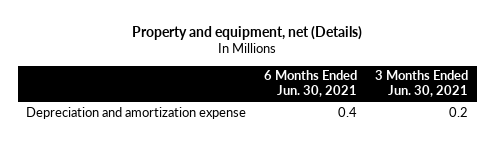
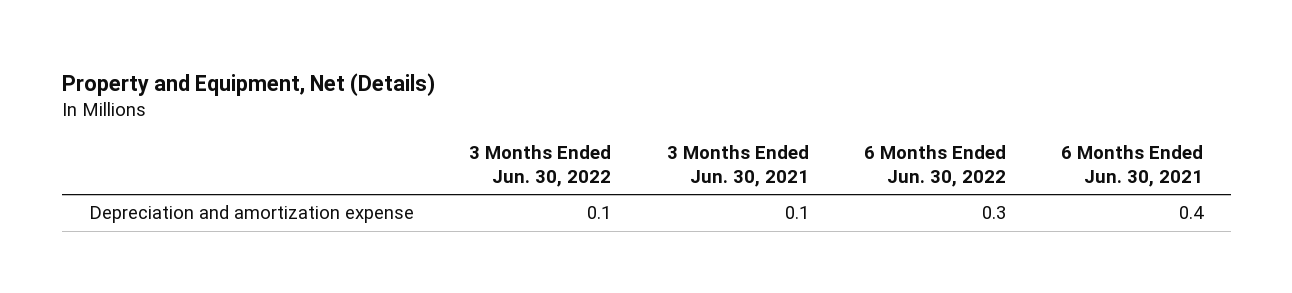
- Property and equipment, net (Details)
+ Property and Equipment, Net (Details)
- | 6 Months Ended Jun. 30, 2021 | 3 Months Ended Jun. 30, 2021
+ | 3 Months Ended Jun. 30, 2022 | 3 Months Ended Jun. 30, 2021 | 6 Months Ended Jun. 30, 2022 | 6 Months Ended Jun. 30, 2021
- Depreciation and amortization expense | 0.4 | 0.2
+ Depreciation and amortization expense | 0.1 | 0.1 | 0.3 | 0.4

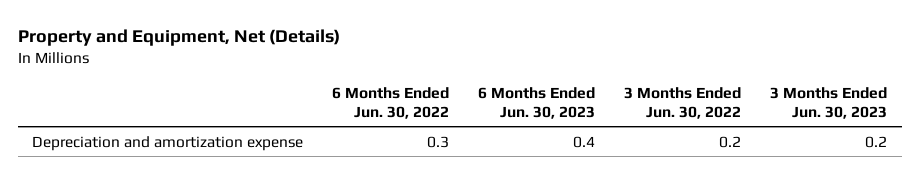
- | 3 Months Ended Jun. 30, 2022 | 3 Months Ended Jun. 30, 2021 | 6 Months Ended Jun. 30, 2022 | 6 Months Ended Jun. 30, 2021
+ | 6 Months Ended Jun. 30, 2022 | 6 Months Ended Jun. 30, 2023 | 3 Months Ended Jun. 30, 2022 | 3 Months Ended Jun. 30, 2023
- Depreciation and amortization expense | 0.1 | 0.1 | 0.3 | 0.4
+ Depreciation and amortization expense | 0.3 | 0.4 | 0.2 | 0.2

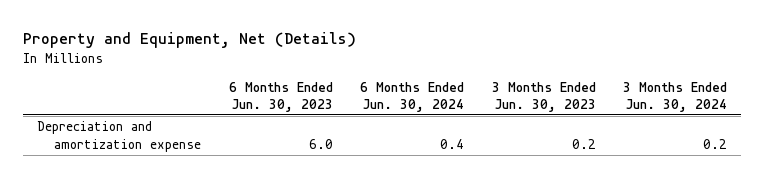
- | 6 Months Ended Jun. 30, 2022 | 6 Months Ended Jun. 30, 2023 | 3 Months Ended Jun. 30, 2022 | 3 Months Ended Jun. 30, 2023
+ | 6 Months Ended Jun. 30, 2023 | 6 Months Ended Jun. 30, 2024 | 3 Months Ended Jun. 30, 2023 | 3 Months Ended Jun. 30, 2024
- Depreciation and amortization expense | 0.3 | 0.4 | 0.2 | 0.2
+ Depreciation and amortization expense | 6.0 | 0.4 | 0.2 | 0.2

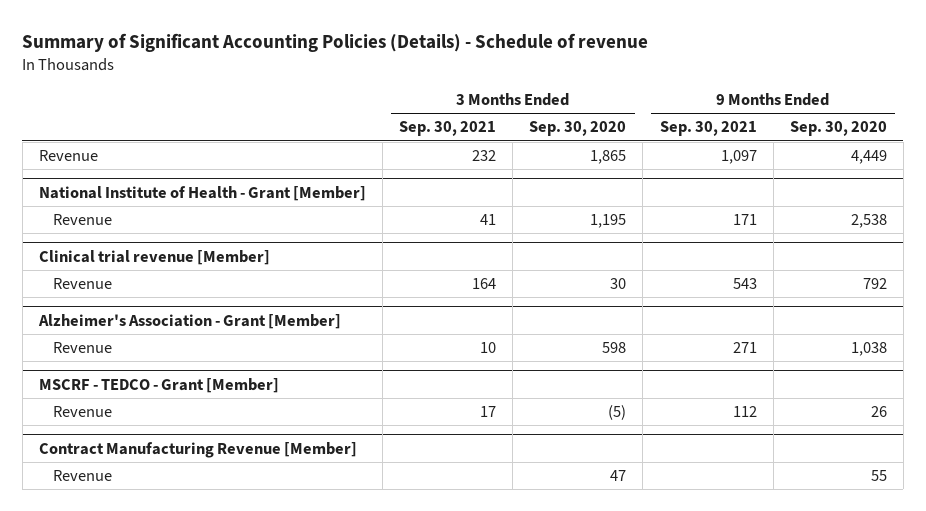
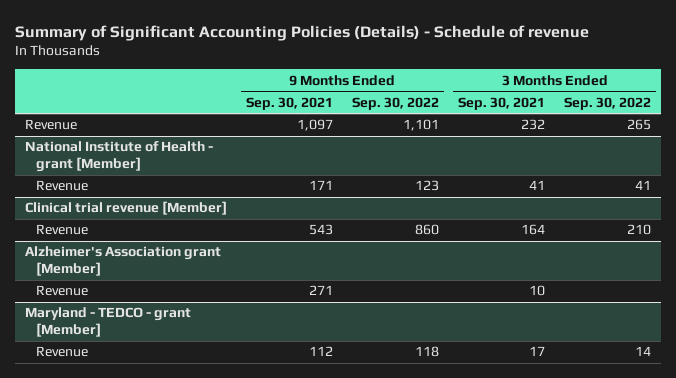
- | 3 Months Ended Sep. 30, 2021 | 3 Months Ended Sep. 30, 2020 | 9 Months Ended Sep. 30, 2021 | 9 Months Ended Sep. 30, 2020
+ | 9 Months Ended Sep. 30, 2021 | 9 Months Ended Sep. 30, 2022 | 3 Months Ended Sep. 30, 2021 | 3 Months Ended Sep. 30, 2022
- National Institute of Health - Grant [Member]
+ National Institute of Health - grant [Member]
- Alzheimer's Association - Grant [Member]
+ Alzheimer's Association grant [Member]
- MSCRF - TEDCO - Grant [Member]
+ Maryland - TEDCO - grant [Member]
- Contract Manufacturing Revenue [Member]
- Revenue | | 47 | | 55

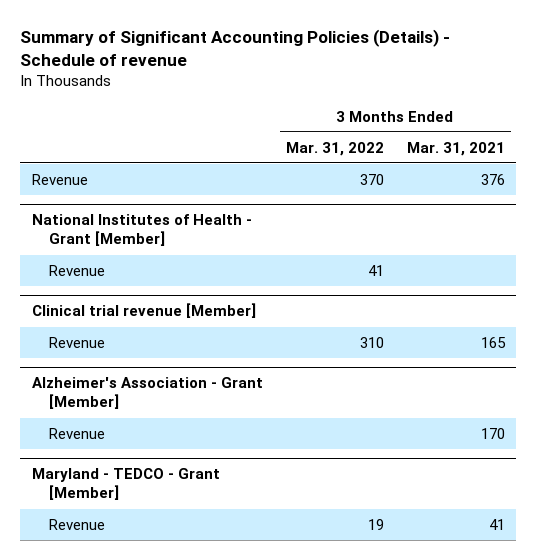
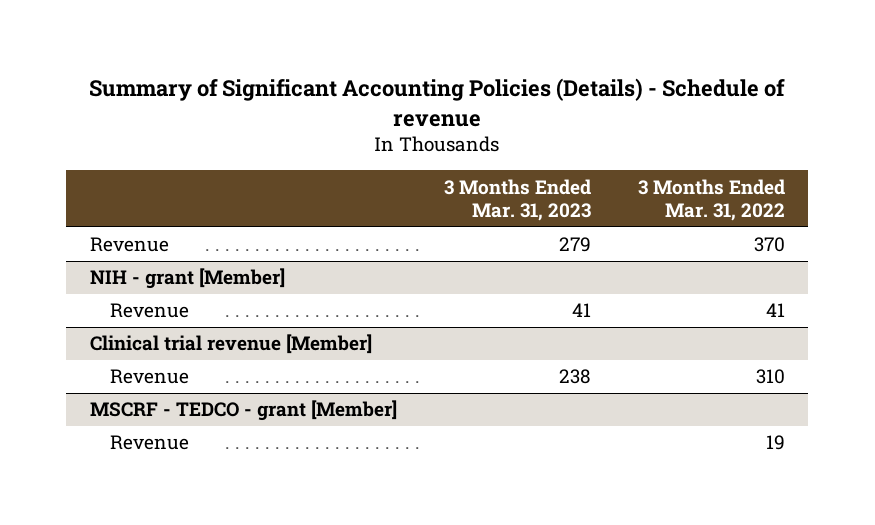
- | 3 Months Ended Mar. 31, 2022 | 3 Months Ended Mar. 31, 2021
+ | 3 Months Ended Mar. 31, 2023 | 3 Months Ended Mar. 31, 2022
- National Institutes of Health - Grant [Member]
+ NIH - grant [Member]
- Alzheimer's Association - Grant [Member]
- Revenue | | 170
- Maryland - TEDCO - Grant [Member]
+ MSCRF - TEDCO - grant [Member]

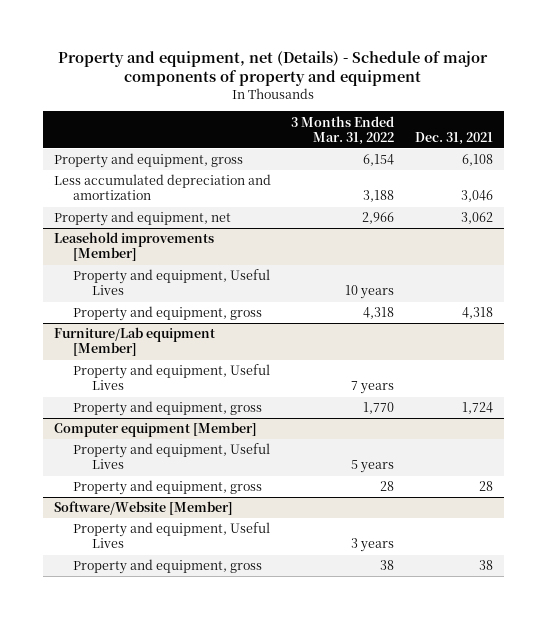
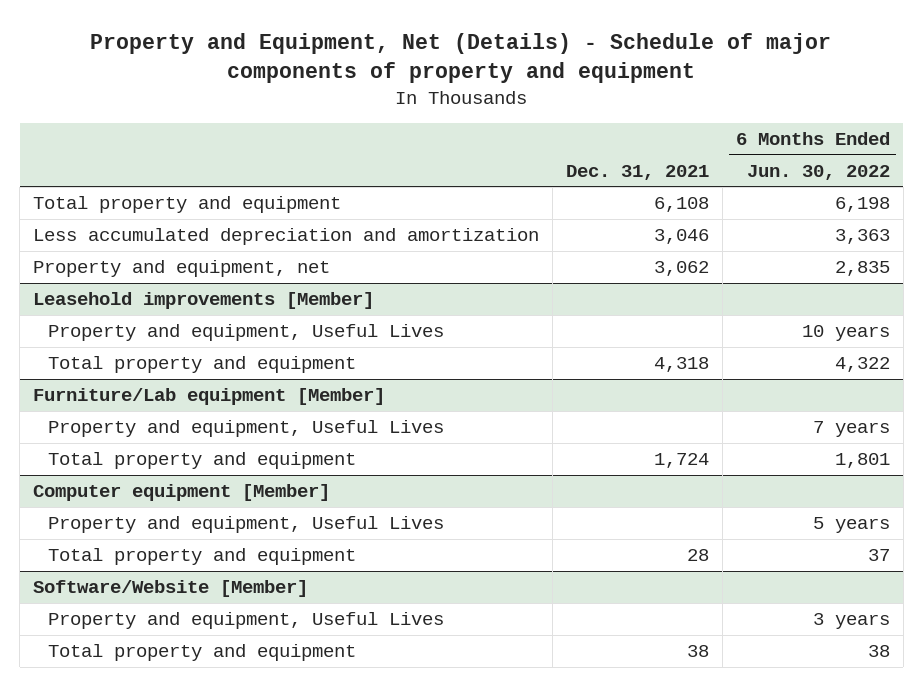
- Property and equipment, net (Details) - Schedule of major components of property and equipment
+ Property and Equipment, Net (Details) - Schedule of major components of property and equipment
- | 3 Months Ended Mar. 31, 2022 | Dec. 31, 2021
+ | Dec. 31, 2021 | 6 Months Ended Jun. 30, 2022
- Property and equipment, gross | 6,154 | 6,108
+ Total property and equipment | 6,108 | 6,198
@ Leasehold improvements [Member]
- Property and equipment, gross | 4,318 | 4,318
+ Total property and equipment | 4,318 | 4,322
@ Furniture/Lab equipment [Member]
- Property and equipment, gross | 1,770 | 1,724
+ Total property and equipment | 1,724 | 1,801
@ Computer equipment [Member]
- Property and equipment, gross | 28 | 28
+ Total property and equipment | 28 | 37
@ Software/Website [Member]
- Property and equipment, gross | 38 | 38
+ Total property and equipment | 38 | 38

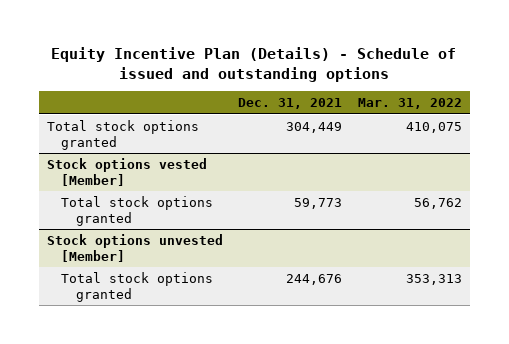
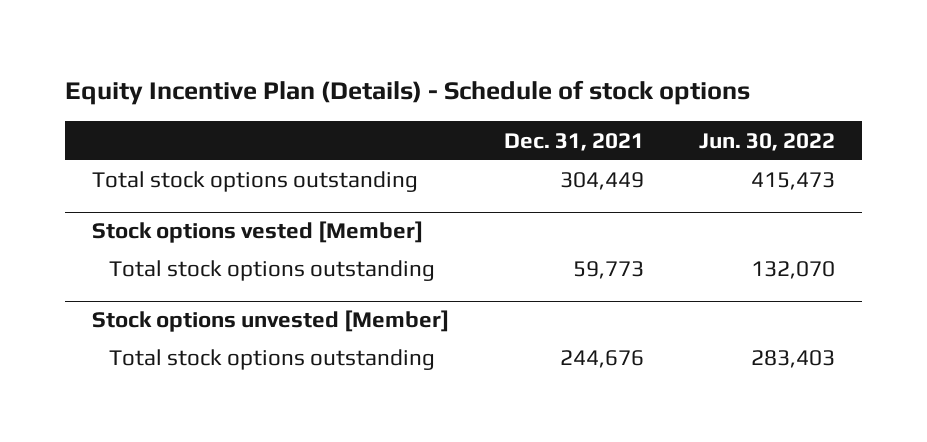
- Equity Incentive Plan (Details) - Schedule of issued and outstanding options
+ Equity Incentive Plan (Details) - Schedule of stock options
- | Dec. 31, 2021 | Mar. 31, 2022
+ | Dec. 31, 2021 | Jun. 30, 2022
- Total stock options granted | 304,449 | 410,075
+ Total stock options outstanding | 304,449 | 415,473
@ Stock options vested [Member]
- Total stock options granted | 59,773 | 56,762
+ Total stock options outstanding | 59,773 | 132,070
@ Stock options unvested [Member]
- Total stock options granted | 244,676 | 353,313
+ Total stock options outstanding | 244,676 | 283,403

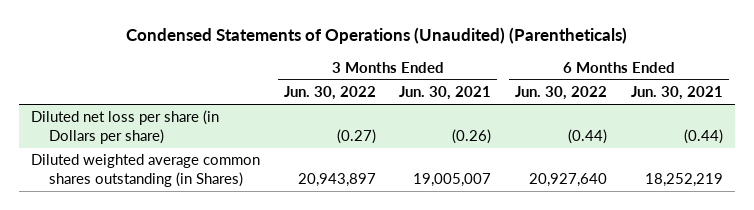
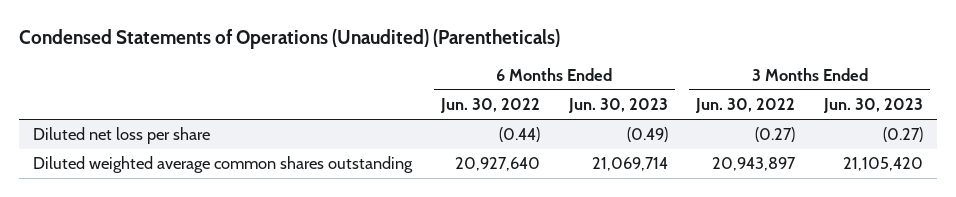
- | 3 Months Ended Jun. 30, 2022 | 3 Months Ended Jun. 30, 2021 | 6 Months Ended Jun. 30, 2022 | 6 Months Ended Jun. 30, 2021
+ | 6 Months Ended Jun. 30, 2022 | 6 Months Ended Jun. 30, 2023 | 3 Months Ended Jun. 30, 2022 | 3 Months Ended Jun. 30, 2023
- Diluted net loss per share (in Dollars per share) | (0.27) | (0.26) | (0.44) | (0.44)
- Diluted weighted average common shares outstanding (in Shares) | 20,943,897 | 19,005,007 | 20,927,640 | 18,252,219
+ Diluted net loss per share | (0.44) | (0.49) | (0.27) | (0.27)
+ Diluted weighted average common shares outstanding | 20,927,640 | 21,069,714 | 20,943,897 | 21,105,420

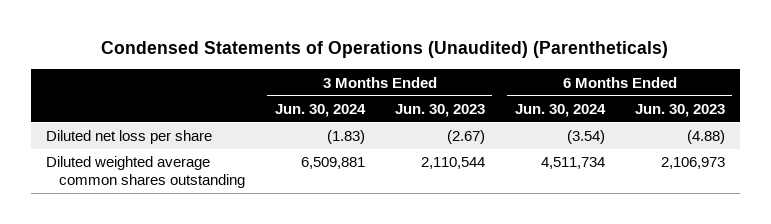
- | 6 Months Ended Jun. 30, 2022 | 6 Months Ended Jun. 30, 2023 | 3 Months Ended Jun. 30, 2022 | 3 Months Ended Jun. 30, 2023
+ | 3 Months Ended Jun. 30, 2024 | 3 Months Ended Jun. 30, 2023 | 6 Months Ended Jun. 30, 2024 | 6 Months Ended Jun. 30, 2023
- Diluted net loss per share | (0.44) | (0.49) | (0.27) | (0.27)
- Diluted weighted average common shares outstanding | 20,927,640 | 21,069,714 | 20,943,897 | 21,105,420
+ Diluted net loss per share | (1.83) | (2.67) | (3.54) | (4.88)
+ Diluted weighted average common shares outstanding | 6,509,881 | 2,110,544 | 4,511,734 | 2,106,973

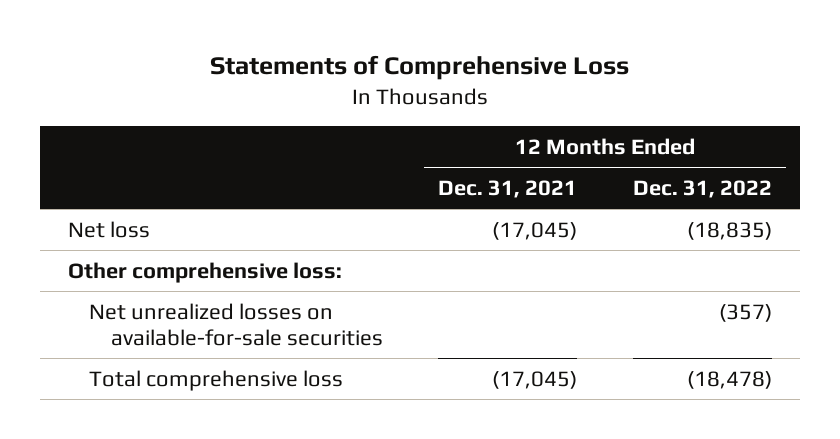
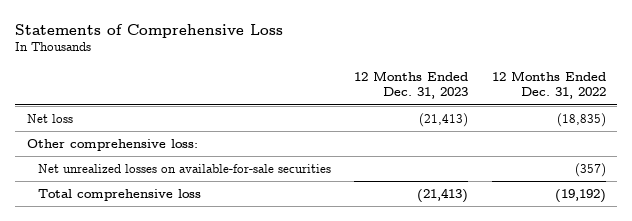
- | 12 Months Ended Dec. 31, 2021 | 12 Months Ended Dec. 31, 2022
+ | 12 Months Ended Dec. 31, 2023 | 12 Months Ended Dec. 31, 2022
- Total comprehensive loss | (17,045) | (18,478)
+ Total comprehensive loss | (21,413) | (19,192)

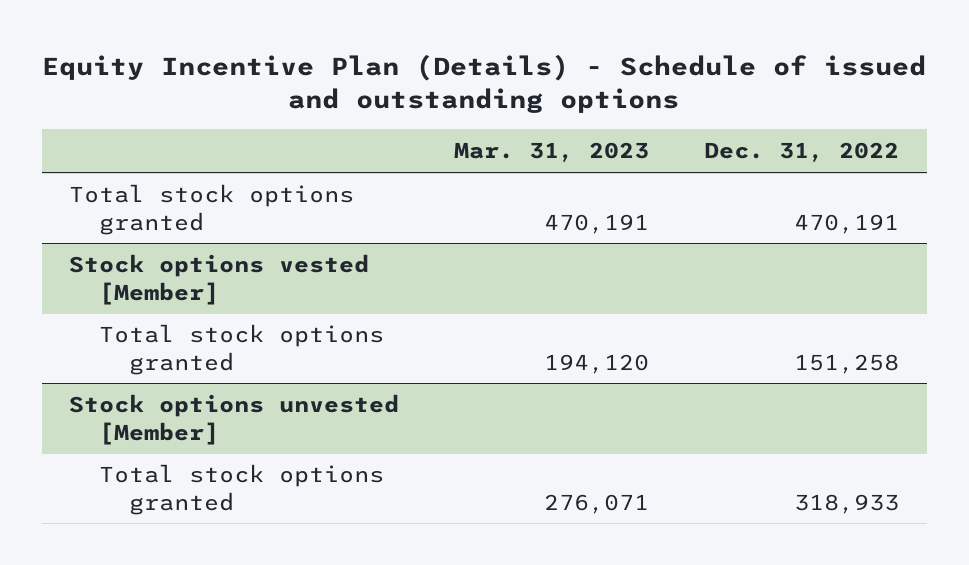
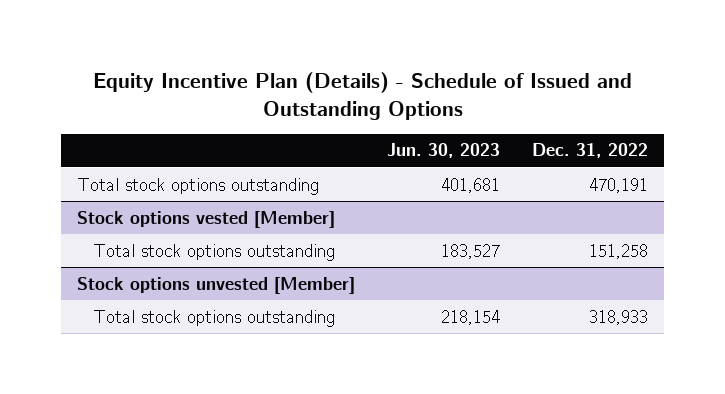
- Equity Incentive Plan (Details) - Schedule of issued and outstanding options
+ Equity Incentive Plan (Details) - Schedule of Issued and Outstanding Options
- | Mar. 31, 2023 | Dec. 31, 2022
+ | Jun. 30, 2023 | Dec. 31, 2022
- Total stock options granted | 470,191 | 470,191
+ Total stock options outstanding | 401,681 | 470,191
@ Stock options vested [Member]
- Total stock options granted | 194,120 | 151,258
+ Total stock options outstanding | 183,527 | 151,258
@ Stock options unvested [Member]
- Total stock options granted | 276,071 | 318,933
+ Total stock options outstanding | 218,154 | 318,933

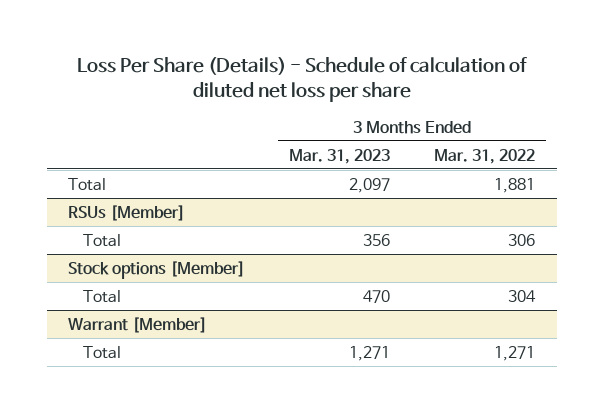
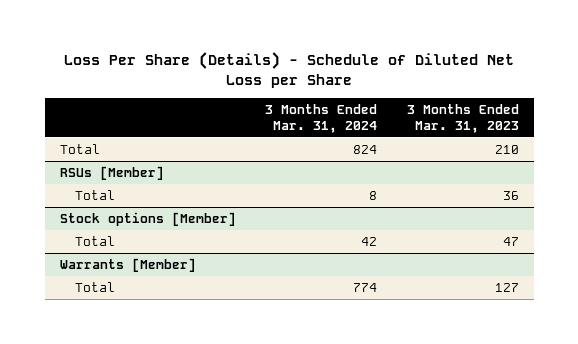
- Loss Per Share (Details) - Schedule of calculation of diluted net loss per share
+ Loss Per Share (Details) - Schedule of Diluted Net Loss per Share
- | 3 Months Ended Mar. 31, 2023 | 3 Months Ended Mar. 31, 2022
+ | 3 Months Ended Mar. 31, 2024 | 3 Months Ended Mar. 31, 2023
- Total | 2,097 | 1,881
+ Total | 824 | 210
@ RSUs [Member]
- Total | 356 | 306
+ Total | 8 | 36
@ Stock options [Member]
- Total | 470 | 304
- Warrant [Member]
- Total | 1,271 | 1,271
@ Stock options [Member]
+ Total | 42 | 47
+ Warrants [Member]
+ Total | 774 | 127

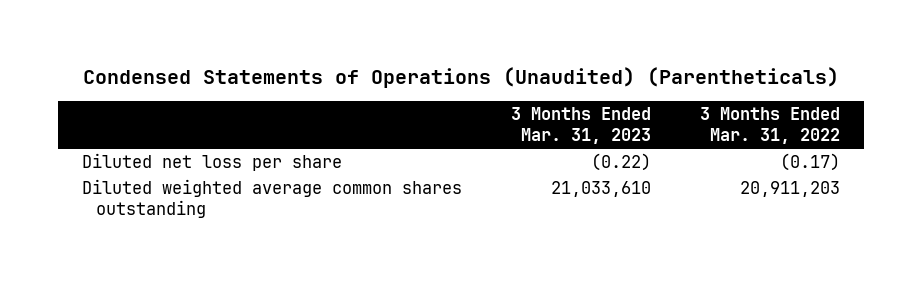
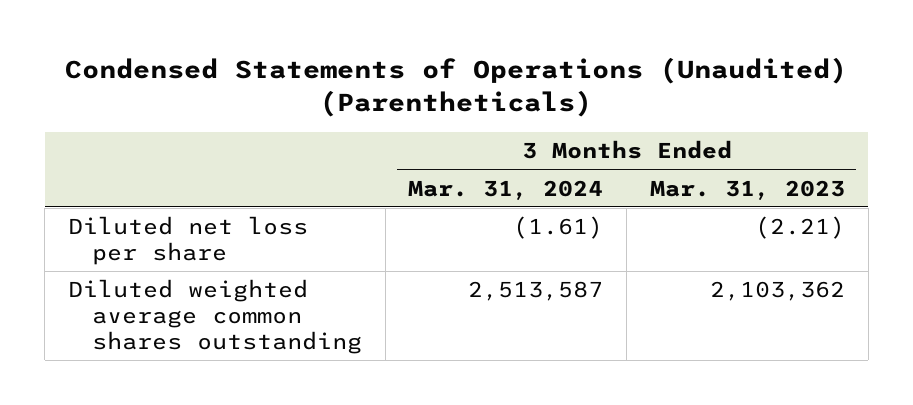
- | 3 Months Ended Mar. 31, 2023 | 3 Months Ended Mar. 31, 2022
+ | 3 Months Ended Mar. 31, 2024 | 3 Months Ended Mar. 31, 2023
- Diluted net loss per share | (0.22) | (0.17)
- Diluted weighted average common shares outstanding | 21,033,610 | 20,911,203
+ Diluted net loss per share | (1.61) | (2.21)
+ Diluted weighted average common shares outstanding | 2,513,587 | 2,103,362

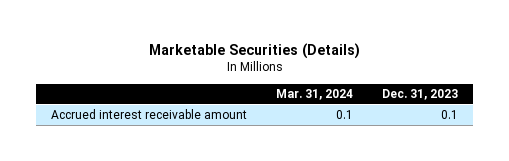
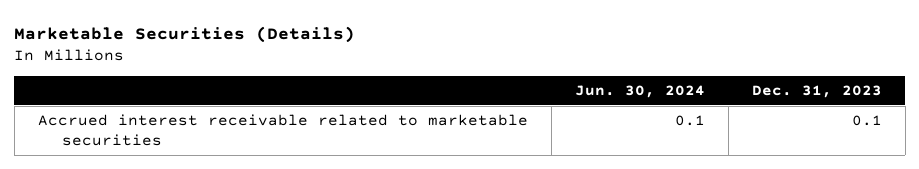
- | Mar. 31, 2024 | Dec. 31, 2023
+ | Jun. 30, 2024 | Dec. 31, 2023
- Accrued interest receivable amount | 0.1 | 0.1
+ Accrued interest receivable related to marketable securities | 0.1 | 0.1

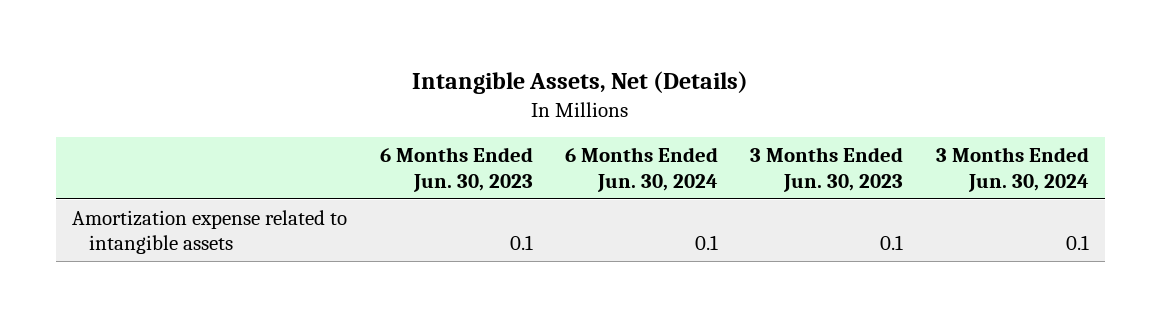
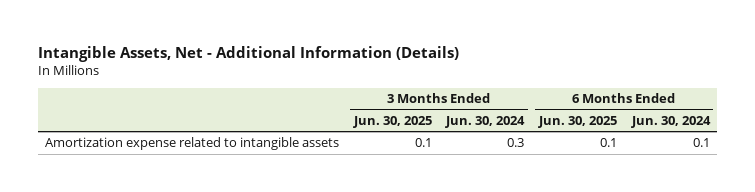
- Intangible Assets, Net (Details)
+ Intangible Assets, Net - Additional Information (Details)
- | 6 Months Ended Jun. 30, 2023 | 6 Months Ended Jun. 30, 2024 | 3 Months Ended Jun. 30, 2023 | 3 Months Ended Jun. 30, 2024
+ | 3 Months Ended Jun. 30, 2025 | 3 Months Ended Jun. 30, 2024 | 6 Months Ended Jun. 30, 2025 | 6 Months Ended Jun. 30, 2024
- Amortization expense related to intangible assets | 0.1 | 0.1 | 0.1 | 0.1
+ Amortization expense related to intangible assets | 0.1 | 0.3 | 0.1 | 0.1

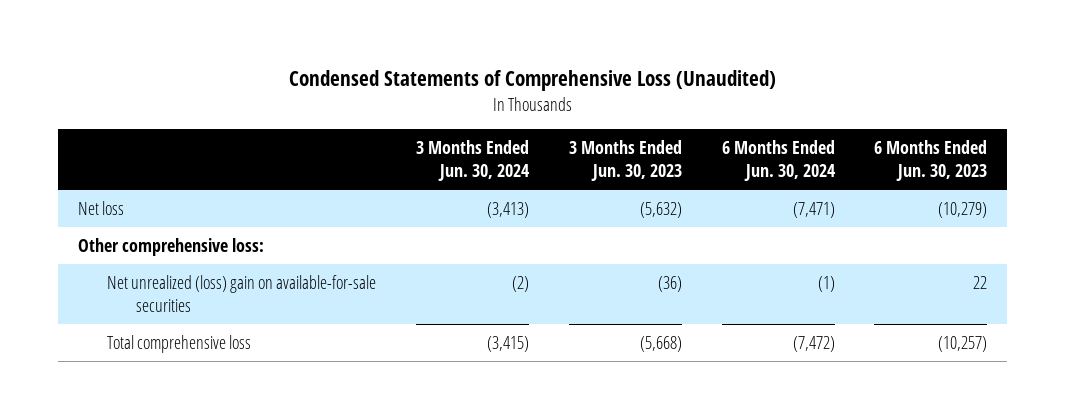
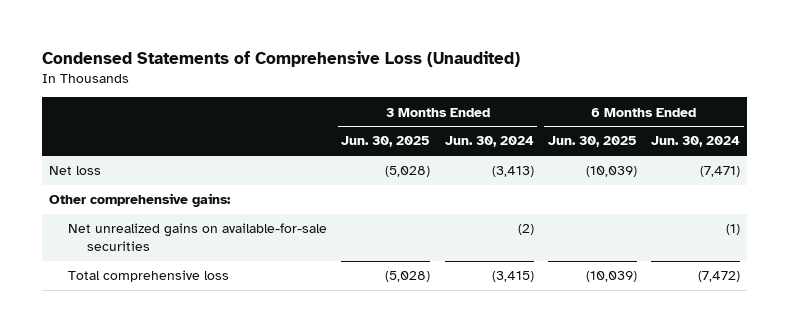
- | 3 Months Ended Jun. 30, 2024 | 3 Months Ended Jun. 30, 2023 | 6 Months Ended Jun. 30, 2024 | 6 Months Ended Jun. 30, 2023
+ | 3 Months Ended Jun. 30, 2025 | 3 Months Ended Jun. 30, 2024 | 6 Months Ended Jun. 30, 2025 | 6 Months Ended Jun. 30, 2024
- Other comprehensive loss:
- Net unrealized (loss) gain on available-for-sale securities | (2) | (36) | (1) | 22
+ Other comprehensive gains:
+ Net unrealized gains on available-for-sale securities | | (2) | | (1)

